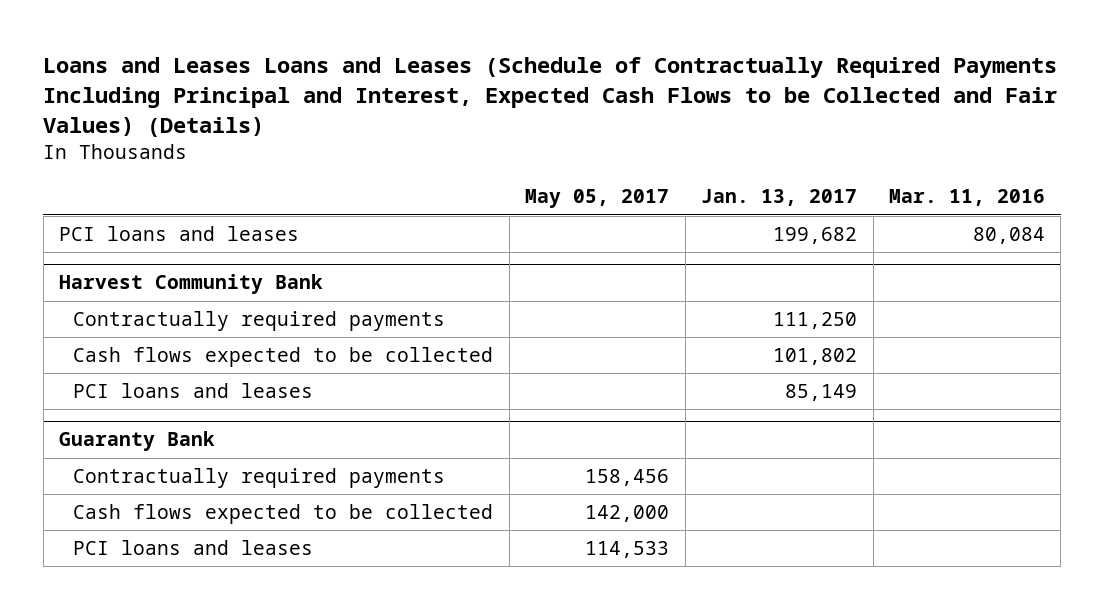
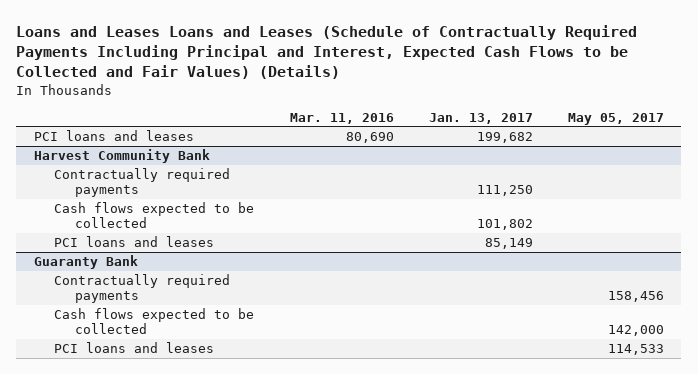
- | May 05, 2017 | Jan. 13, 2017 | Mar. 11, 2016
+ | Mar. 11, 2016 | Jan. 13, 2017 | May 05, 2017
- PCI loans and leases | | 199,682 | 80,084
+ PCI loans and leases | 80,690 | 199,682 |

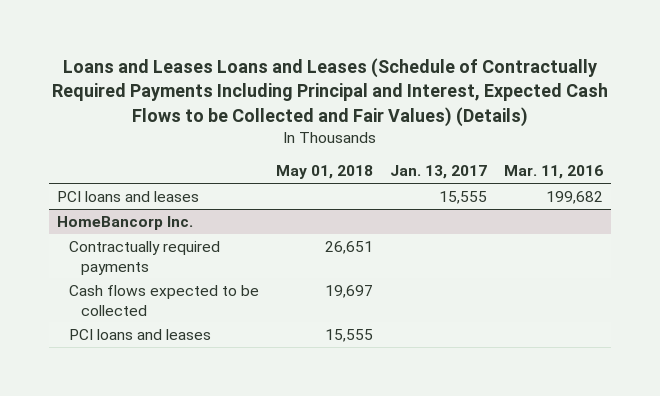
- | Mar. 11, 2016 | Jan. 13, 2017 | May 05, 2017
+ | May 01, 2018 | Jan. 13, 2017 | Mar. 11, 2016
- PCI loans and leases | 80,690 | 199,682 |
- Harvest Community Bank
- Contractually required payments | | 111,250 |
- Cash flows expected to be collected | | 101,802 |
- PCI loans and leases | | 85,149 |
- Guaranty Bank
- Contractually required payments | | | 158,456
- Cash flows expected to be collected | | | 142,000
- PCI loans and leases | | | 114,533
+ PCI loans and leases | | 15,555 | 199,682
+ HomeBancorp Inc.
+ Contractually required payments | 26,651 | |
+ Cash flows expected to be collected | 19,697 | |
+ PCI loans and leases | 15,555 | |

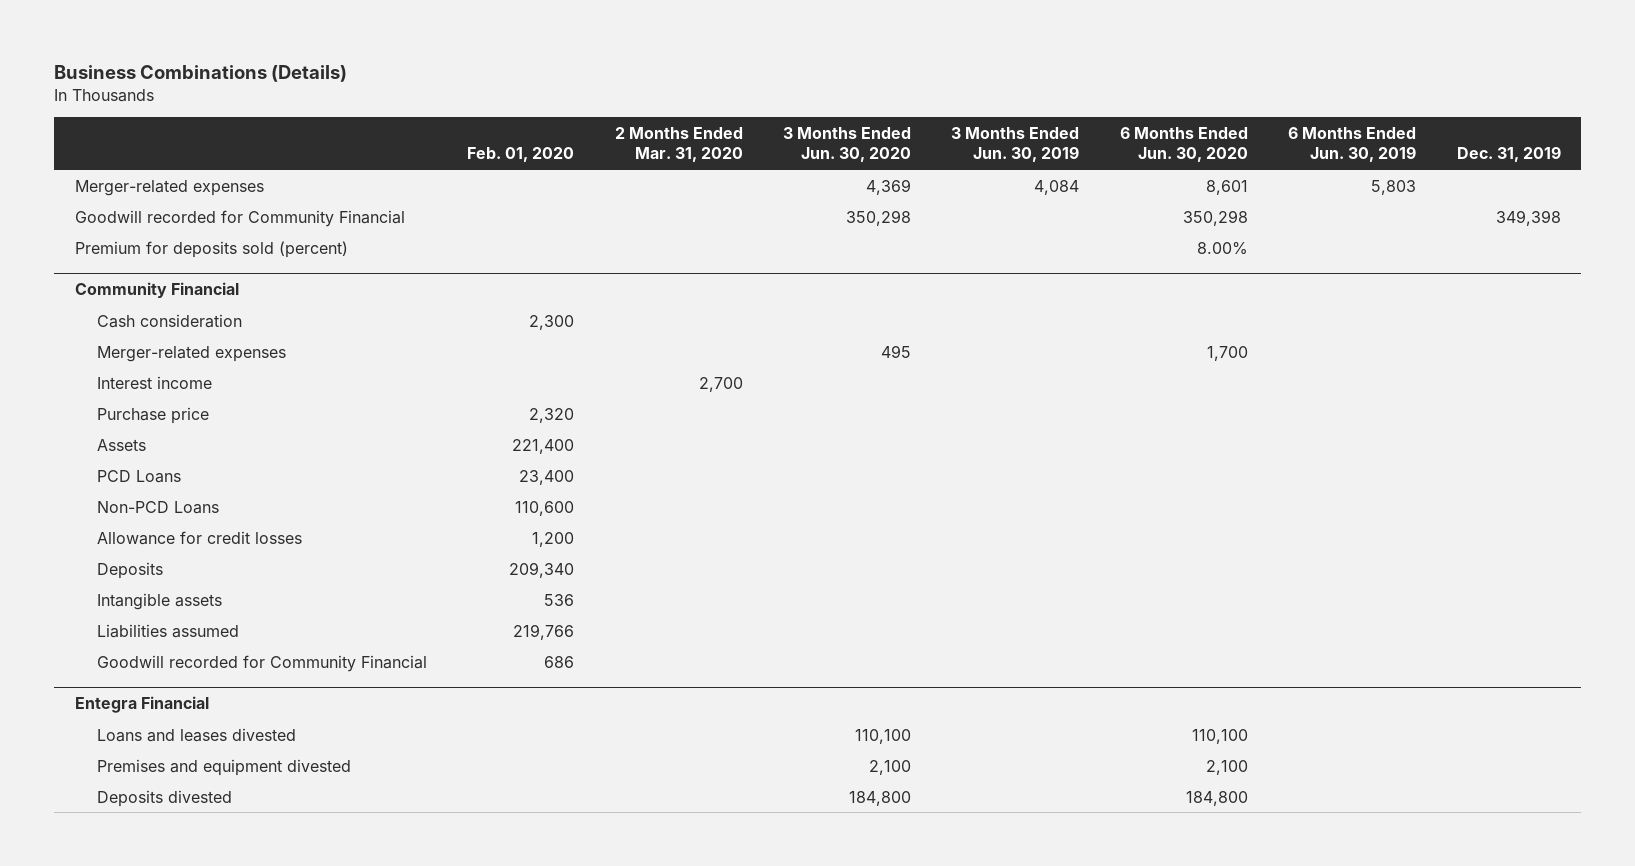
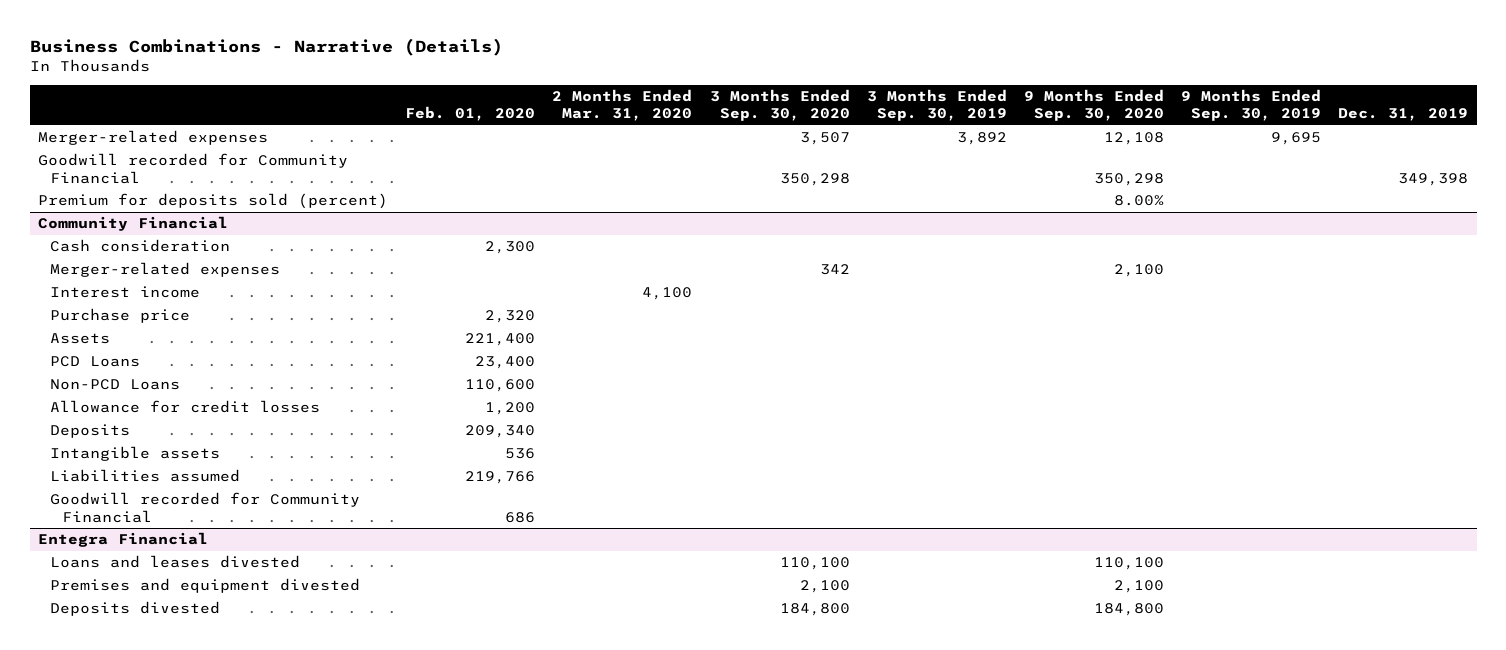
- Business Combinations (Details)
+ Business Combinations - Narrative (Details)
- | Feb. 01, 2020 | 2 Months Ended Mar. 31, 2020 | 3 Months Ended Jun. 30, 2020 | 3 Months Ended Jun. 30, 2019 | 6 Months Ended Jun. 30, 2020 | 6 Months Ended Jun. 30, 2019 | Dec. 31, 2019
+ | Feb. 01, 2020 | 2 Months Ended Mar. 31, 2020 | 3 Months Ended Sep. 30, 2020 | 3 Months Ended Sep. 30, 2019 | 9 Months Ended Sep. 30, 2020 | 9 Months Ended Sep. 30, 2019 | Dec. 31, 2019
@ Community Financial
- Interest income | | 2,700 | | | | |
+ Interest income | | 4,100 | | | | |

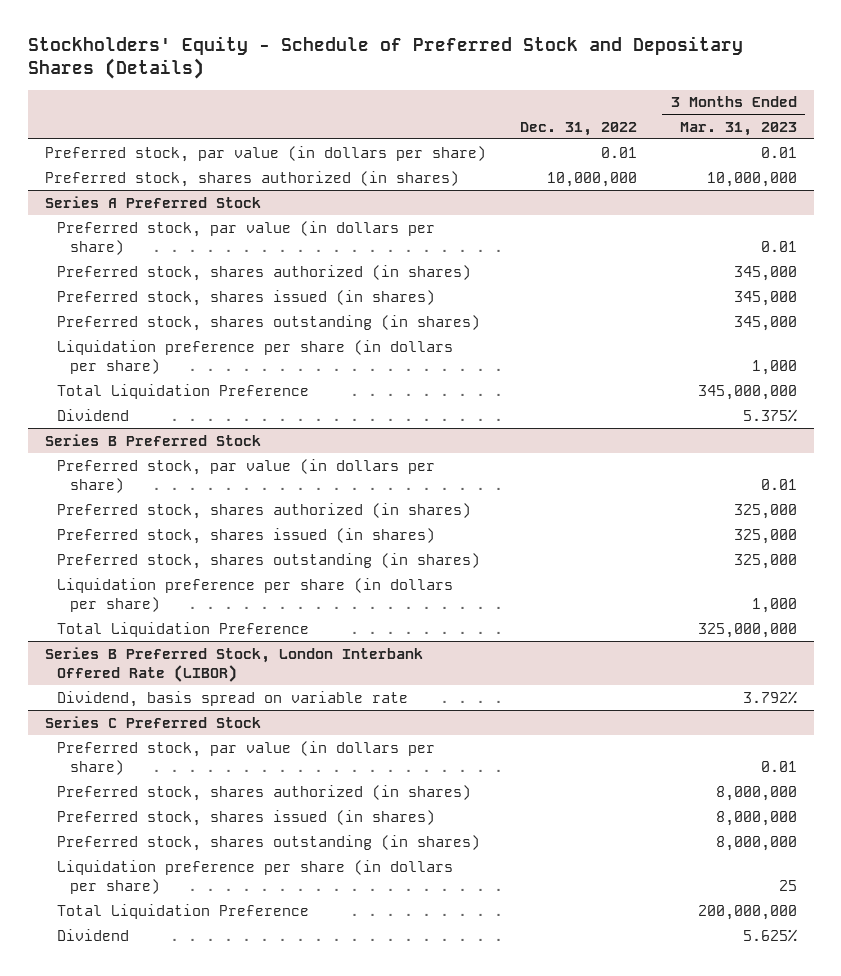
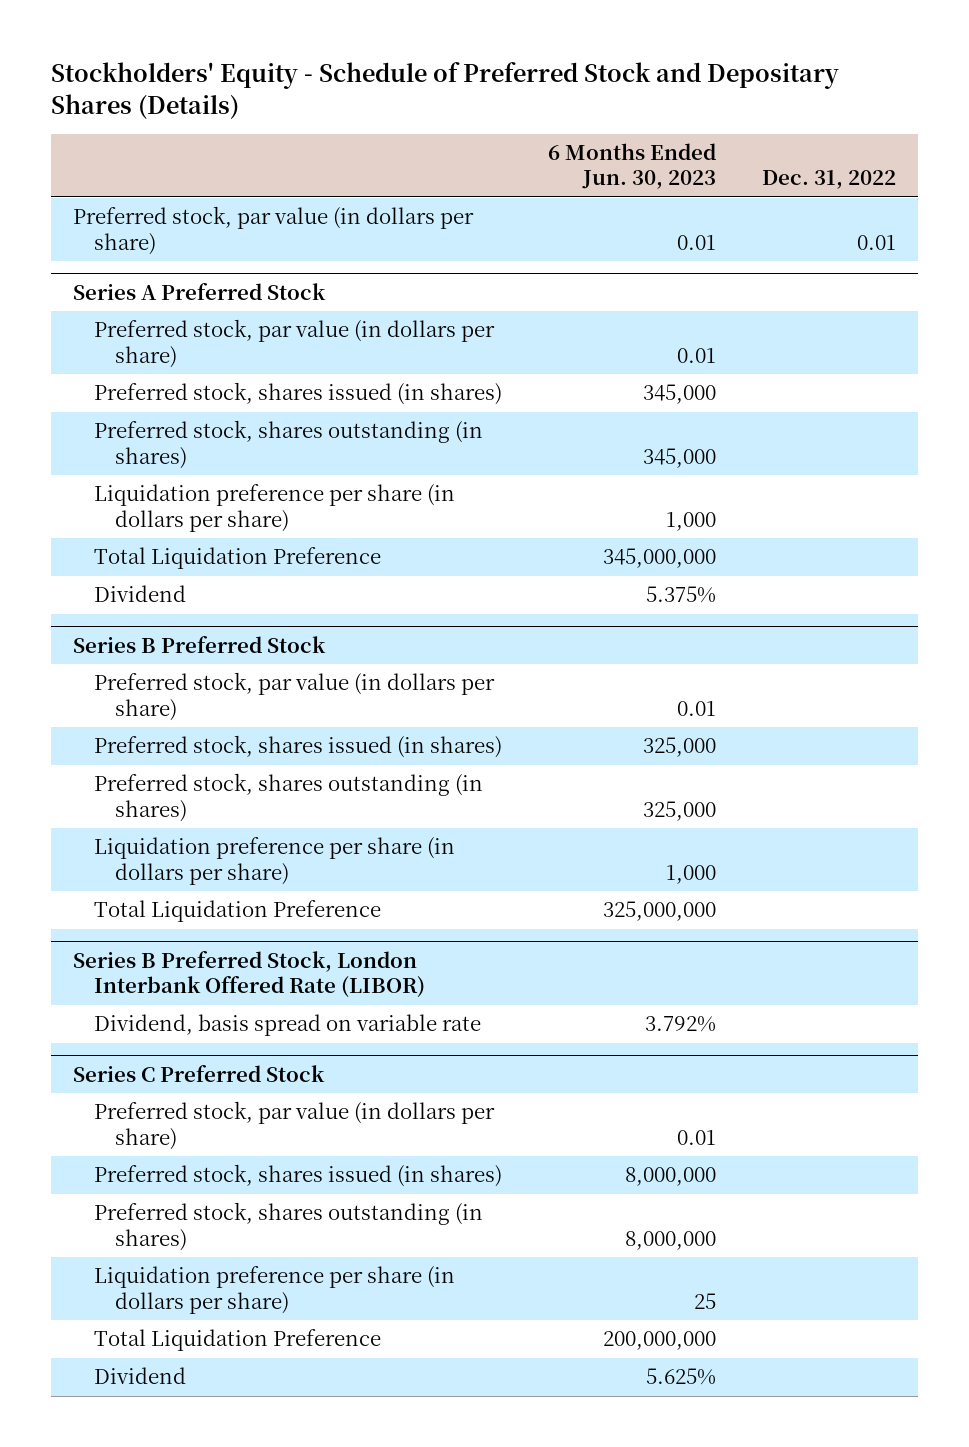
- | Dec. 31, 2022 | 3 Months Ended Mar. 31, 2023
+ | 6 Months Ended Jun. 30, 2023 | Dec. 31, 2022
- Preferred stock, shares authorized (in shares) | 10,000,000 | 10,000,000
@ Series A Preferred Stock
- Preferred stock, shares authorized (in shares) | | 345,000
@ Series B Preferred Stock
- Preferred stock, shares authorized (in shares) | | 325,000
@ Series C Preferred Stock
- Preferred stock, shares authorized (in shares) | | 8,000,000

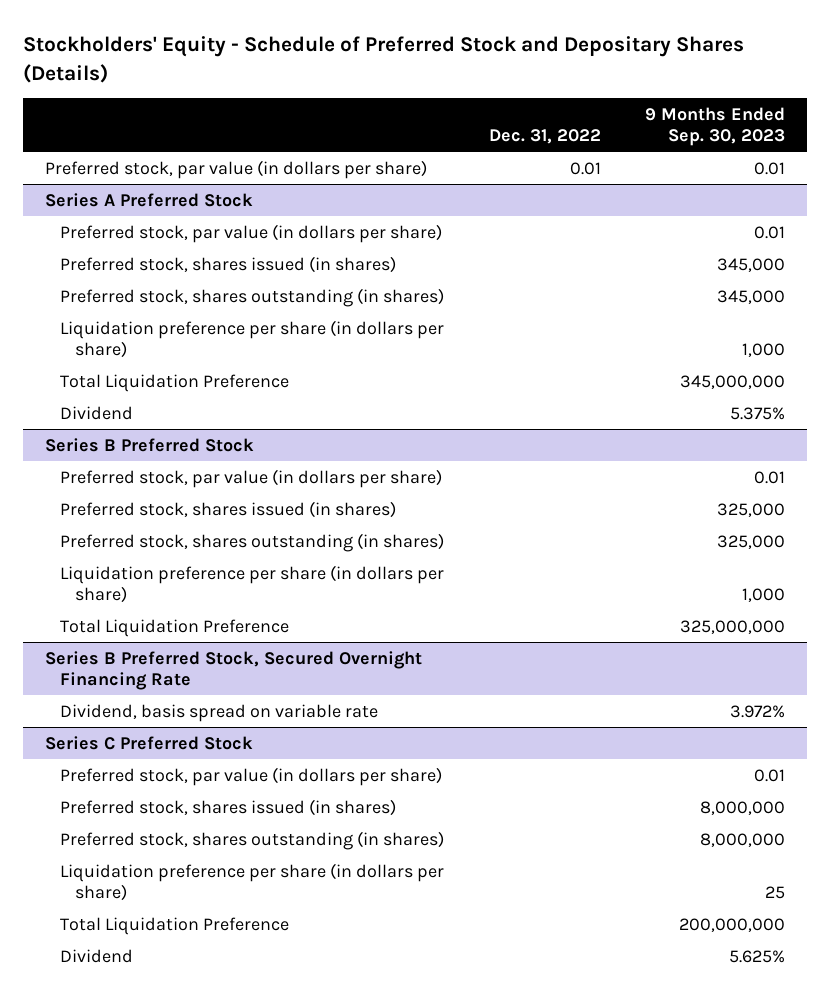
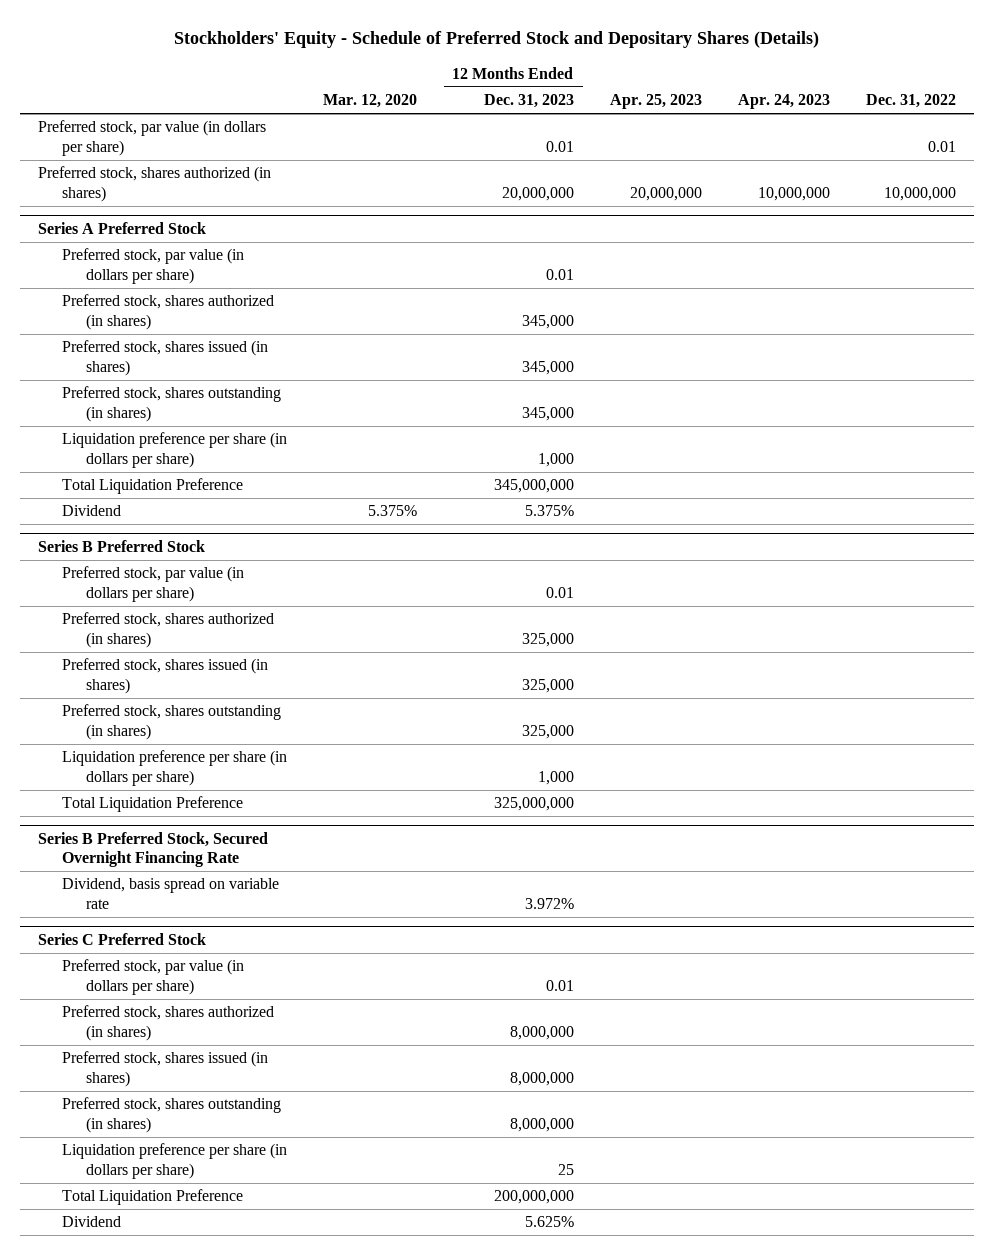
- | Dec. 31, 2022 | 9 Months Ended Sep. 30, 2023
+ | Mar. 12, 2020 | 12 Months Ended Dec. 31, 2023 | Apr. 25, 2023 | Apr. 24, 2023 | Dec. 31, 2022
+ Preferred stock, shares authorized (in shares) | | 20,000,000 | 20,000,000 | 10,000,000 | 10,000,000
@ Series A Preferred Stock
+ Preferred stock, shares authorized (in shares) | | 345,000 | | |
@ Series B Preferred Stock
+ Preferred stock, shares authorized (in shares) | | 325,000 | | |
@ Series C Preferred Stock
+ Preferred stock, shares authorized (in shares) | | 8,000,000 | | |

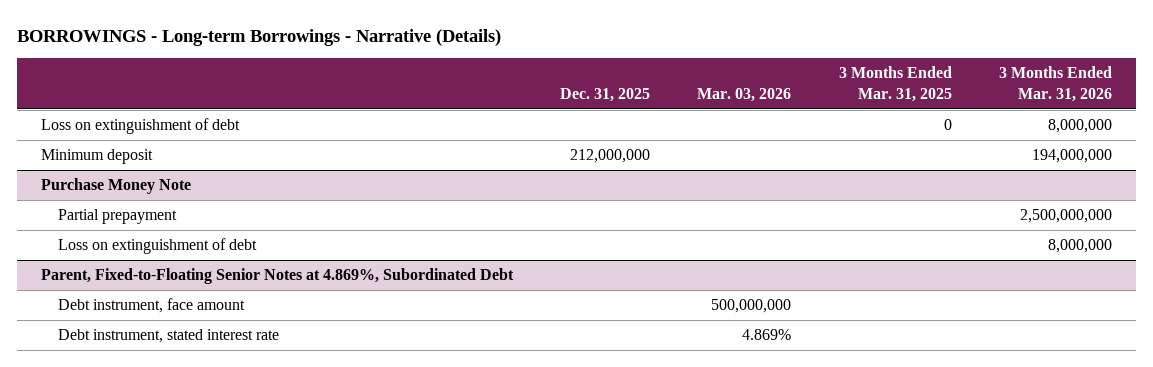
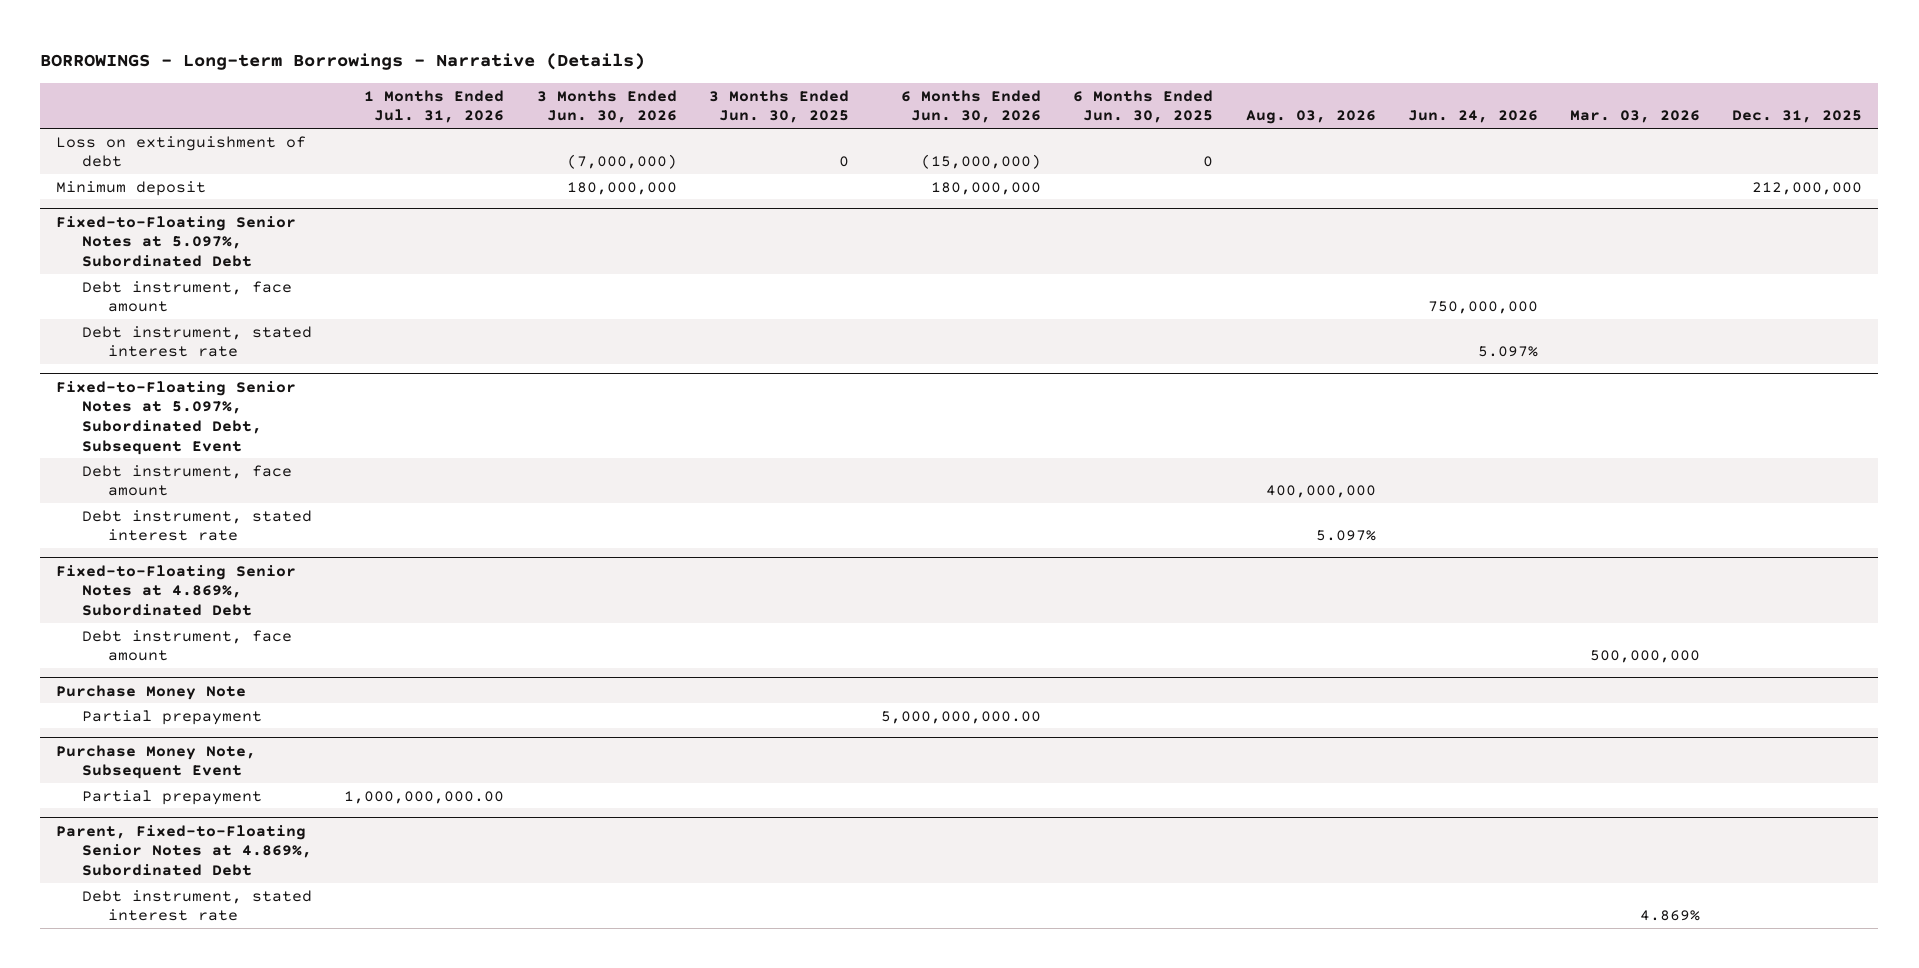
- | Dec. 31, 2025 | Mar. 03, 2026 | 3 Months Ended Mar. 31, 2025 | 3 Months Ended Mar. 31, 2026
+ | 1 Months Ended Jul. 31, 2026 | 3 Months Ended Jun. 30, 2026 | 3 Months Ended Jun. 30, 2025 | 6 Months Ended Jun. 30, 2026 | 6 Months Ended Jun. 30, 2025 | Aug. 03, 2026 | Jun. 24, 2026 | Mar. 03, 2026 | Dec. 31, 2025
+ Fixed-to-Floating Senior Notes at 5.097%, Subordinated Debt
+ Debt instrument, face amount | | | | | | | 750,000,000 | |
+ Debt instrument, stated interest rate | | | | | | | 5.097% | |
+ Fixed-to-Floating Senior Notes at 5.097%, Subordinated Debt, Subsequent Event
+ Debt instrument, face amount | | | | | | 400,000,000 | | |
+ Debt instrument, stated interest rate | | | | | | 5.097% | | |
+ Fixed-to-Floating Senior Notes at 4.869%, Subordinated Debt
+ Debt instrument, face amount | | | | | | | | 500,000,000 |
@ Purchase Money Note
- Loss on extinguishment of debt | | | | 8,000,000
+ Purchase Money Note, Subsequent Event
+ Partial prepayment | 1,000,000,000.00 | | | | | | | |
@ Parent, Fixed-to-Floating Senior Notes at 4.869%, Subordinated Debt
- Debt instrument, face amount | | 500,000,000 | |

